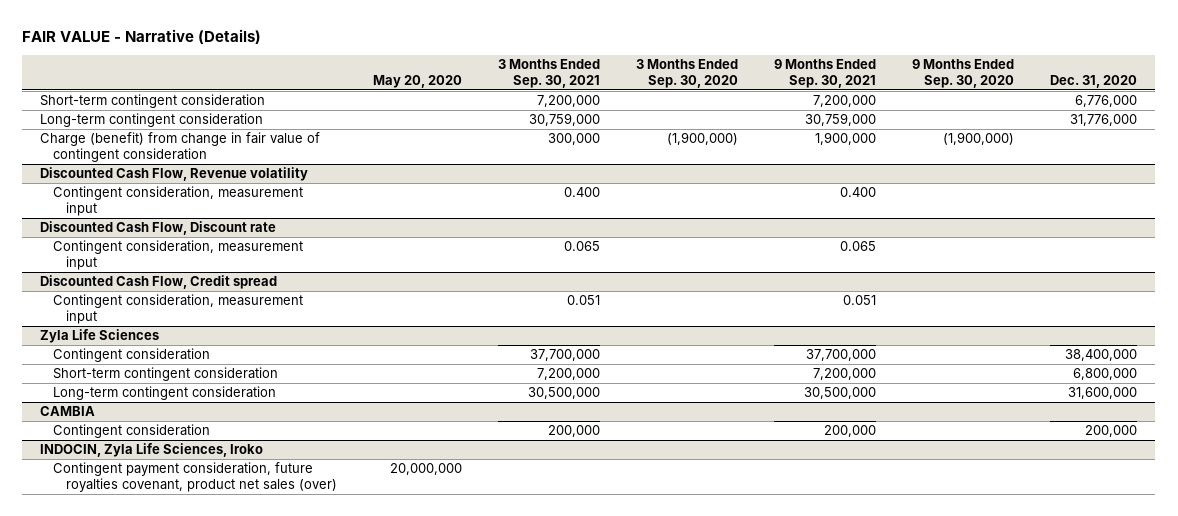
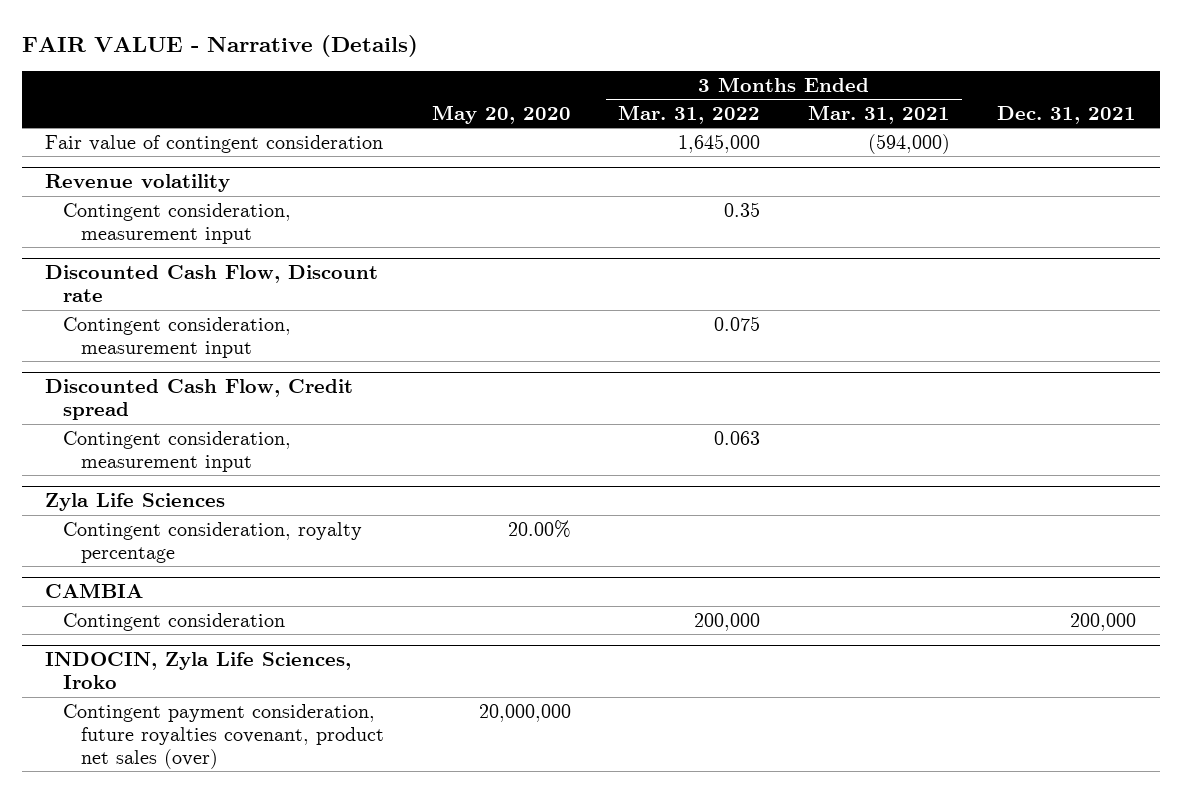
- | May 20, 2020 | 3 Months Ended Sep. 30, 2021 | 3 Months Ended Sep. 30, 2020 | 9 Months Ended Sep. 30, 2021 | 9 Months Ended Sep. 30, 2020 | Dec. 31, 2020
+ | May 20, 2020 | 3 Months Ended Mar. 31, 2022 | 3 Months Ended Mar. 31, 2021 | Dec. 31, 2021
- Short-term contingent consideration | | 7,200,000 | | 7,200,000 | | 6,776,000
- Long-term contingent consideration | | 30,759,000 | | 30,759,000 | | 31,776,000
- Charge (benefit) from change in fair value of contingent consideration | | 300,000 | (1,900,000) | 1,900,000 | (1,900,000) |
- Discounted Cash Flow, Revenue volatility
+ Fair value of contingent consideration | | 1,645,000 | (594,000) |
+ Revenue volatility
@ Zyla Life Sciences
- Contingent consideration | | 37,700,000 | | 37,700,000 | | 38,400,000
- Short-term contingent consideration | | 7,200,000 | | 7,200,000 | | 6,800,000
- Long-term contingent consideration | | 30,500,000 | | 30,500,000 | | 31,600,000
+ Contingent consideration, royalty percentage | 20.00% | | |

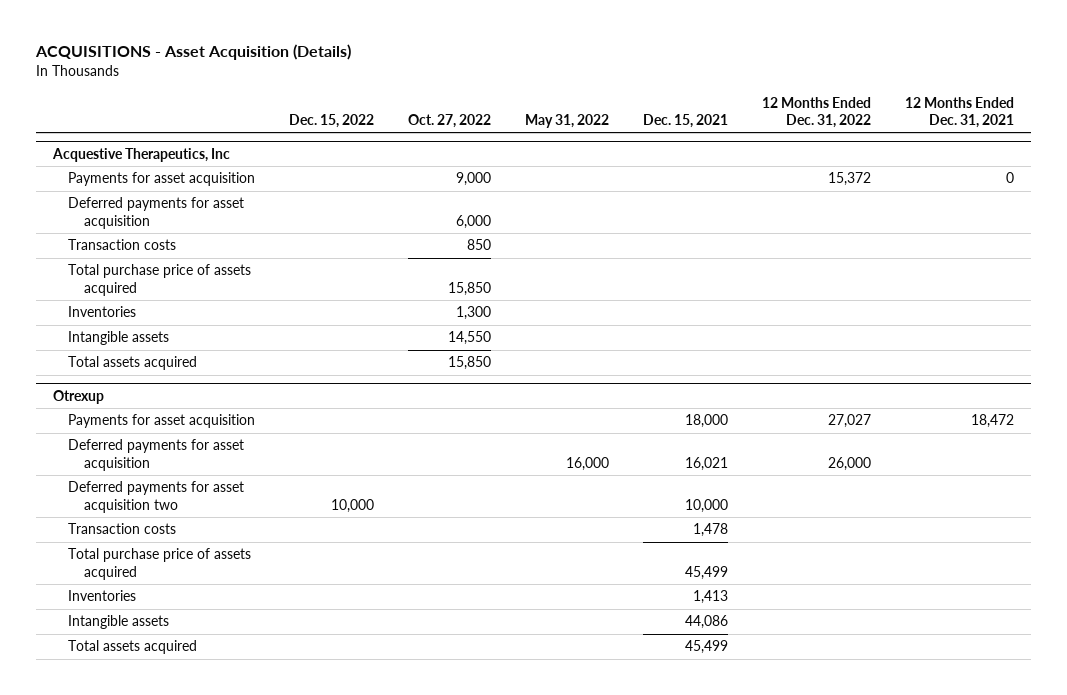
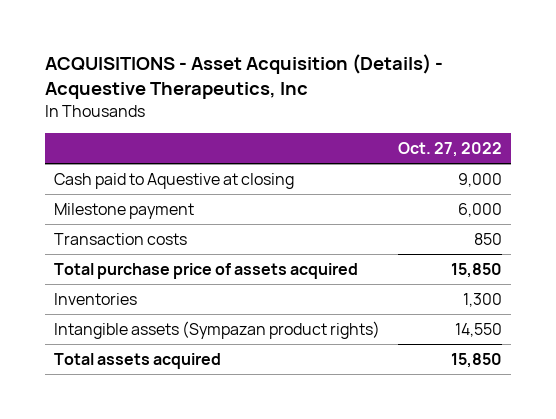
- ACQUISITIONS - Asset Acquisition (Details)
+ ACQUISITIONS - Asset Acquisition (Details) - Acquestive Therapeutics, Inc
- | Dec. 15, 2022 | Oct. 27, 2022 | May 31, 2022 | Dec. 15, 2021 | 12 Months Ended Dec. 31, 2022 | 12 Months Ended Dec. 31, 2021
+ | Oct. 27, 2022
- Acquestive Therapeutics, Inc
- Payments for asset acquisition | | 9,000 | | | 15,372 | 0
- Deferred payments for asset acquisition | | 6,000 | | | |
+ Cash paid to Aquestive at closing | 9,000
+ Milestone payment | 6,000
- Intangible assets | | 14,550 | | | |
+ Intangible assets (Sympazan product rights) | 14,550
- Otrexup
- Payments for asset acquisition | | | | 18,000 | 27,027 | 18,472
- Deferred payments for asset acquisition | | | 16,000 | 16,021 | 26,000 |
- Deferred payments for asset acquisition two | 10,000 | | | 10,000 | |
- Transaction costs | | | | 1,478 | |
- Total purchase price of assets acquired | | | | 45,499 | |
- Inventories | | | | 1,413 | |
- Intangible assets | | | | 44,086 | |
- Total assets acquired | | | | 45,499 | |

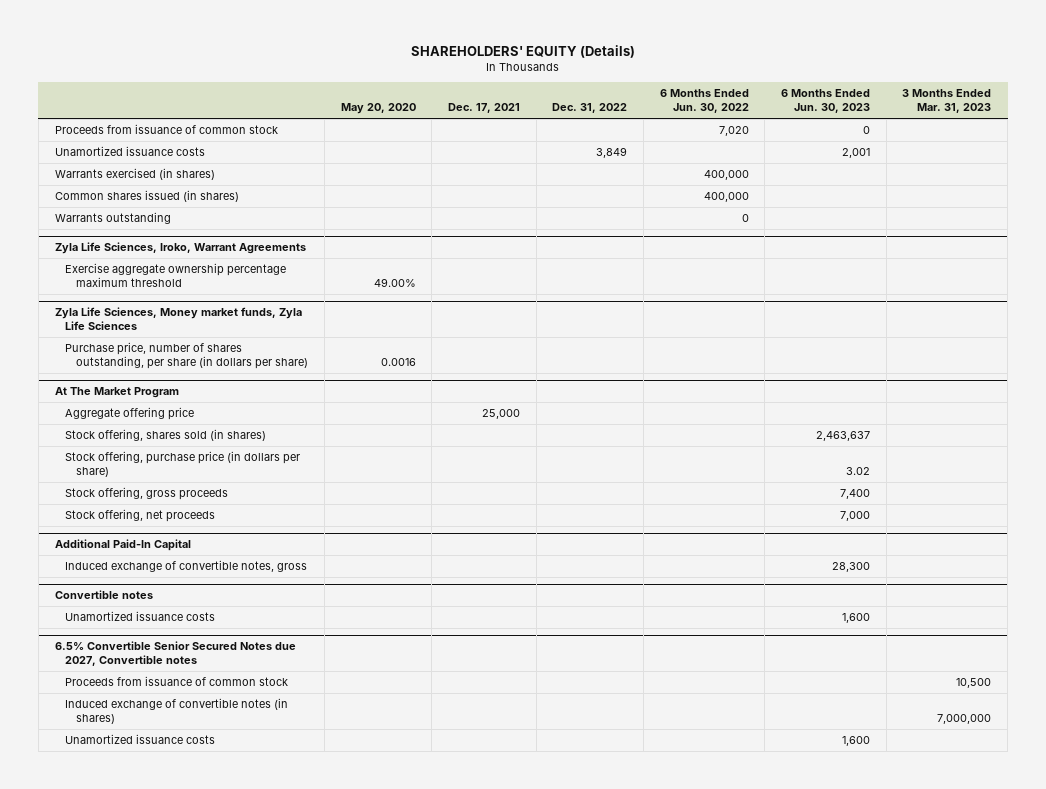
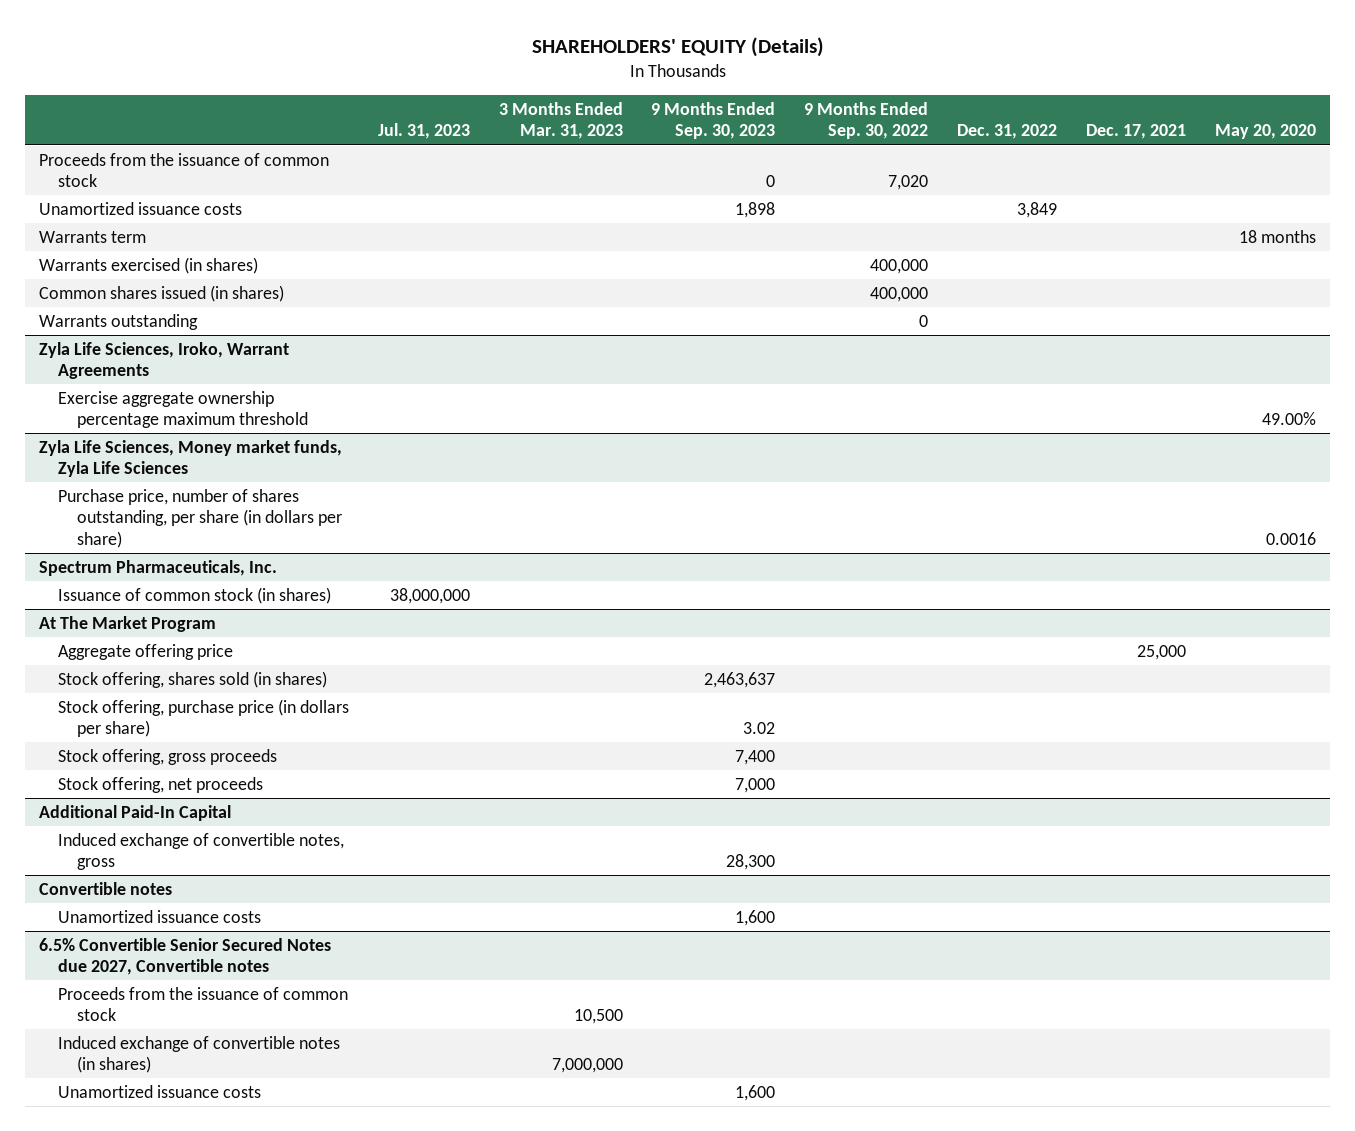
- | May 20, 2020 | Dec. 17, 2021 | Dec. 31, 2022 | 6 Months Ended Jun. 30, 2022 | 6 Months Ended Jun. 30, 2023 | 3 Months Ended Mar. 31, 2023
+ | Jul. 31, 2023 | 3 Months Ended Mar. 31, 2023 | 9 Months Ended Sep. 30, 2023 | 9 Months Ended Sep. 30, 2022 | Dec. 31, 2022 | Dec. 17, 2021 | May 20, 2020
- Proceeds from issuance of common stock | | | | 7,020 | 0 |
+ Proceeds from the issuance of common stock | | | 0 | 7,020 | | |
+ Warrants term | | | | | | | 18 months
+ Spectrum Pharmaceuticals, Inc.
+ Issuance of common stock (in shares) | 38,000,000 | | | | | |
@ 6.5% Convertible Senior Secured Notes due 2027, Convertible notes
- Proceeds from issuance of common stock | | | | | | 10,500
+ Proceeds from the issuance of common stock | | 10,500 | | | | |

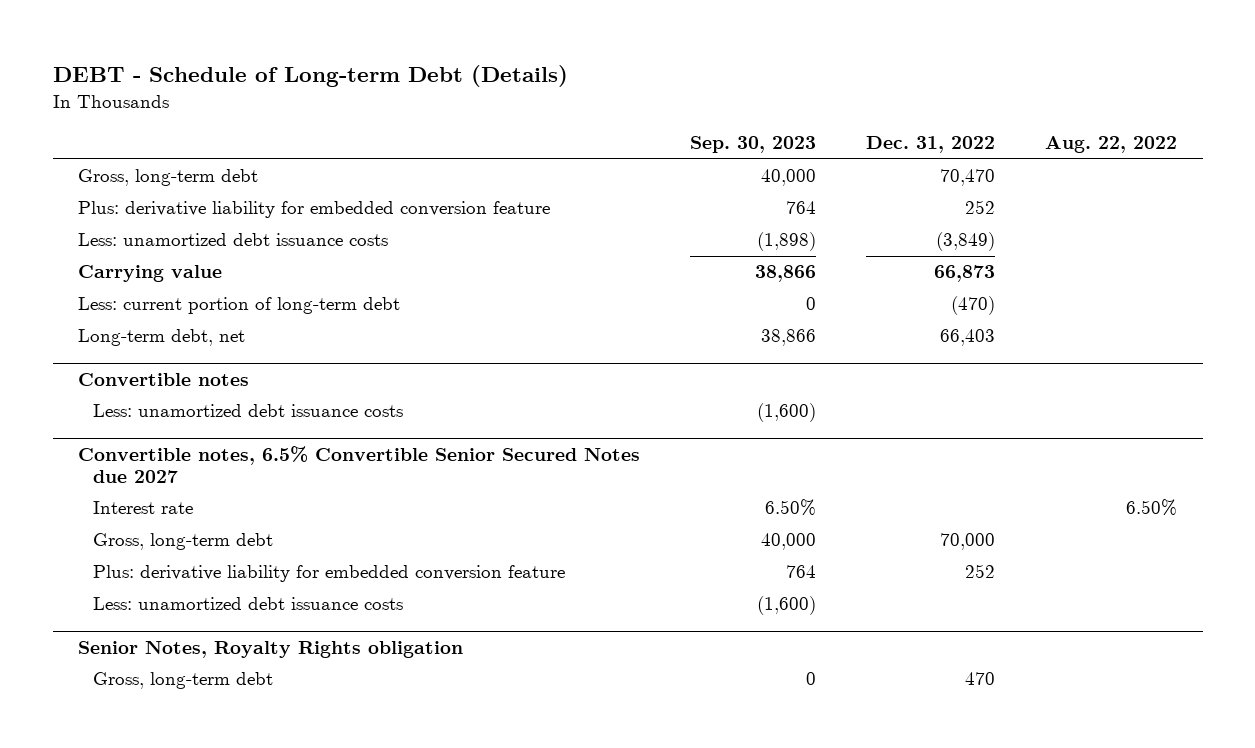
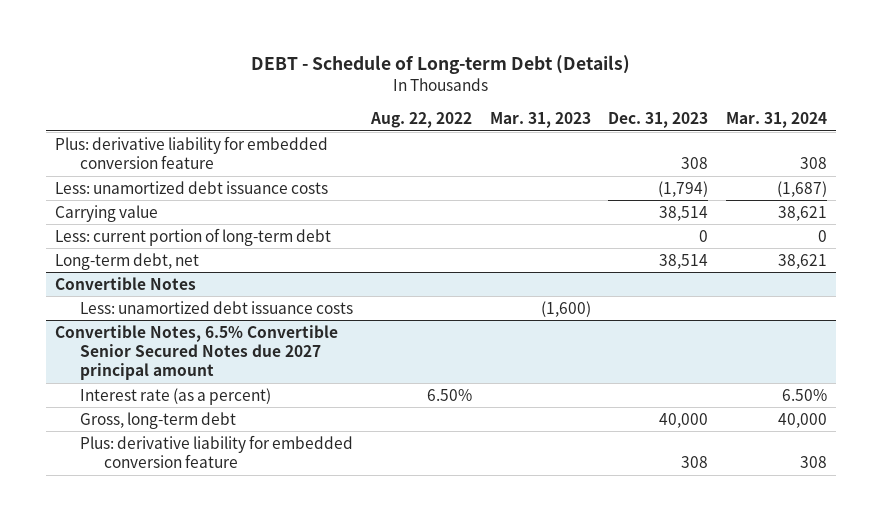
- | Sep. 30, 2023 | Dec. 31, 2022 | Aug. 22, 2022
+ | Aug. 22, 2022 | Mar. 31, 2023 | Dec. 31, 2023 | Mar. 31, 2024
- Gross, long-term debt | 40,000 | 70,470 |
- Convertible notes
+ Convertible Notes
- Convertible notes, 6.5% Convertible Senior Secured Notes due 2027
- Interest rate | 6.50% | | 6.50%
+ Convertible Notes, 6.5% Convertible Senior Secured Notes due 2027 principal amount
+ Interest rate (as a percent) | 6.50% | | | 6.50%
- Less: unamortized debt issuance costs | (1,600) | |
- Senior Notes, Royalty Rights obligation
- Gross, long-term debt | 0 | 470 |

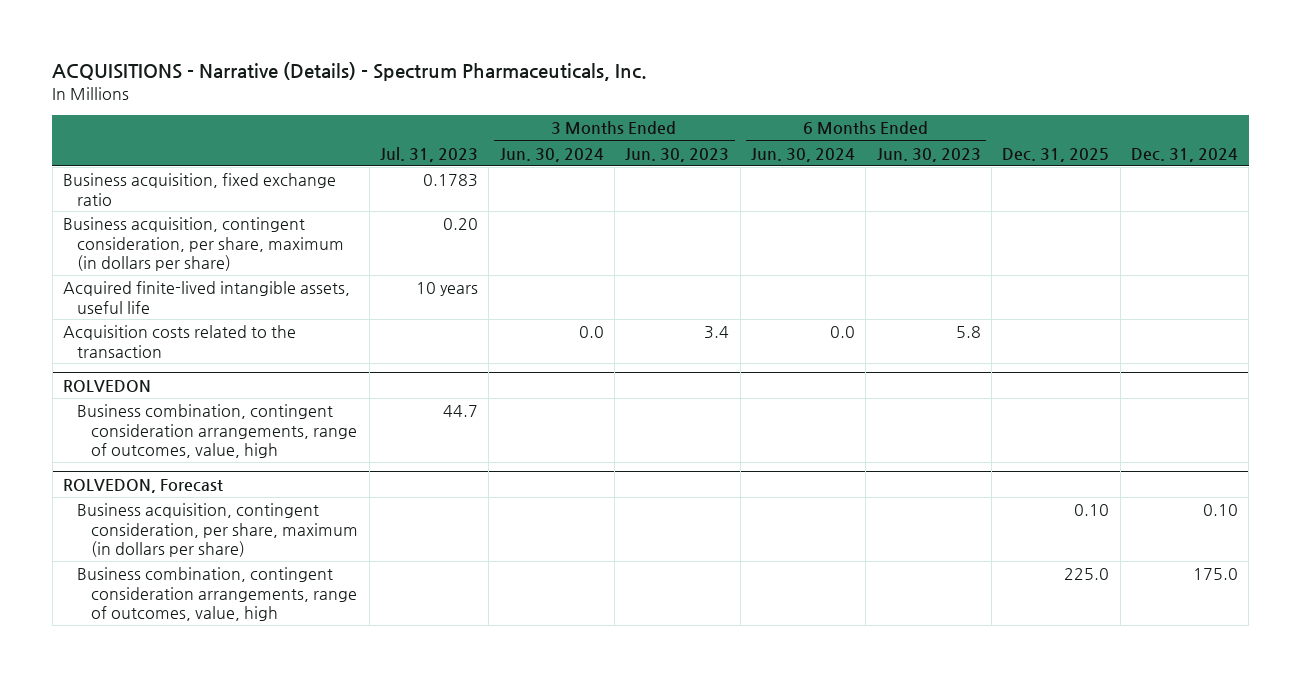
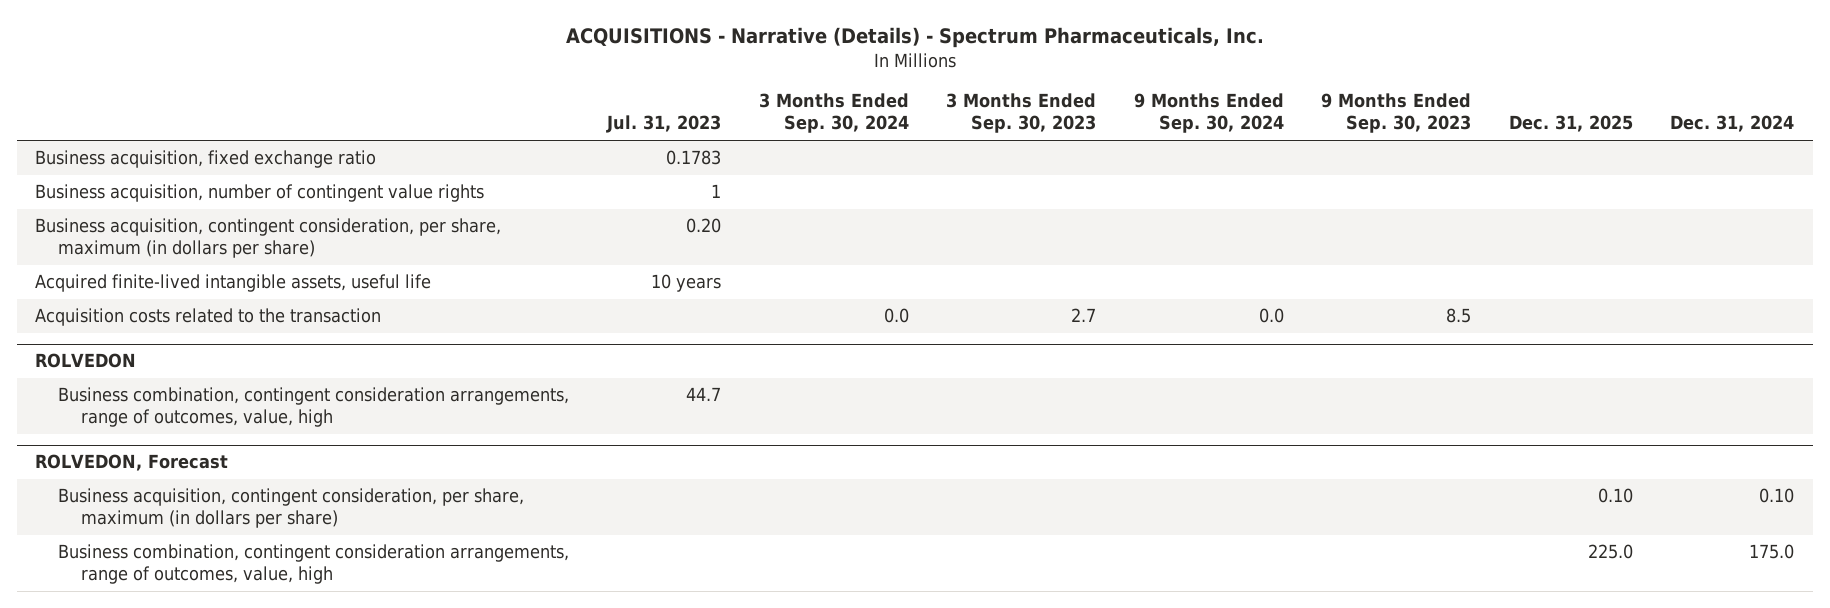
- | Jul. 31, 2023 | 3 Months Ended Jun. 30, 2024 | 3 Months Ended Jun. 30, 2023 | 6 Months Ended Jun. 30, 2024 | 6 Months Ended Jun. 30, 2023 | Dec. 31, 2025 | Dec. 31, 2024
+ | Jul. 31, 2023 | 3 Months Ended Sep. 30, 2024 | 3 Months Ended Sep. 30, 2023 | 9 Months Ended Sep. 30, 2024 | 9 Months Ended Sep. 30, 2023 | Dec. 31, 2025 | Dec. 31, 2024
+ Business acquisition, number of contingent value rights | 1 | | | | | |

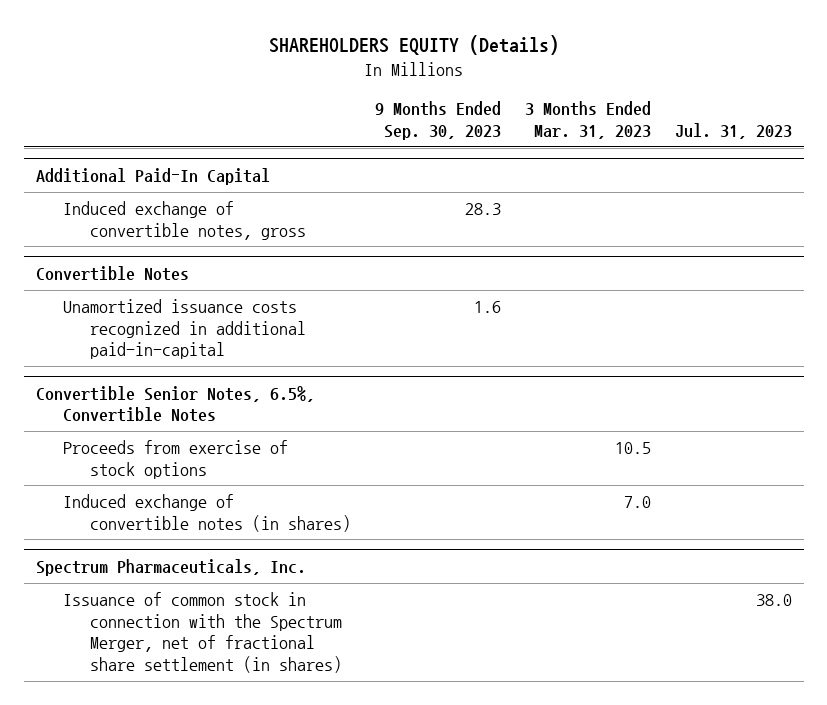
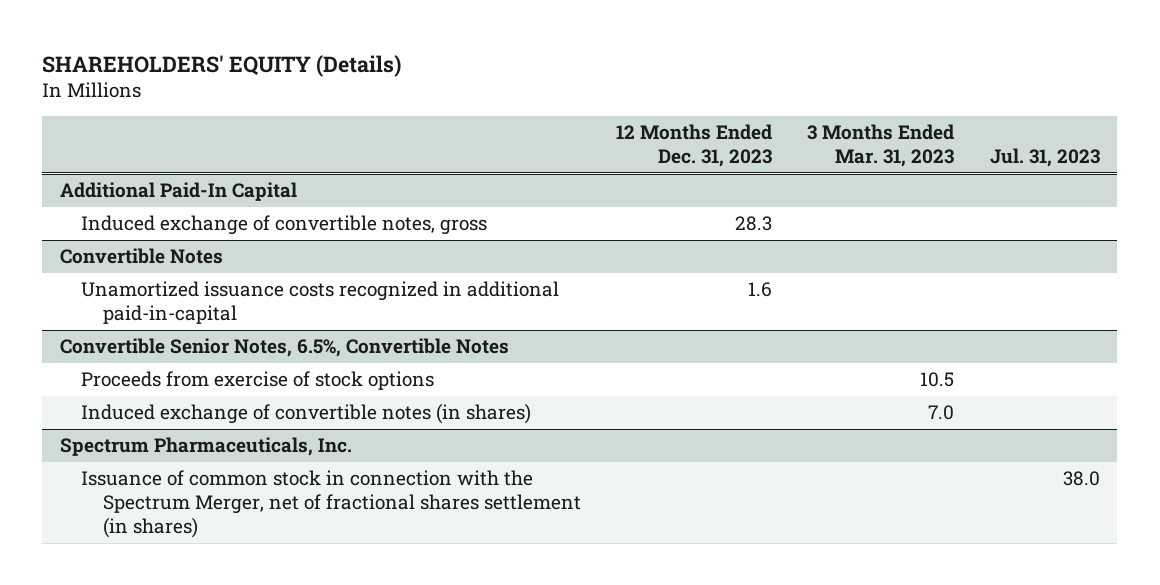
- SHAREHOLDERS EQUITY (Details)
+ SHAREHOLDERS' EQUITY (Details)
- | 9 Months Ended Sep. 30, 2023 | 3 Months Ended Mar. 31, 2023 | Jul. 31, 2023
+ | 12 Months Ended Dec. 31, 2023 | 3 Months Ended Mar. 31, 2023 | Jul. 31, 2023
@ Spectrum Pharmaceuticals, Inc.
- Issuance of common stock in connection with the Spectrum Merger, net of fractional share settlement (in shares) | | | 38.0
+ Issuance of common stock in connection with the Spectrum Merger, net of fractional shares settlement (in shares) | | | 38.0

